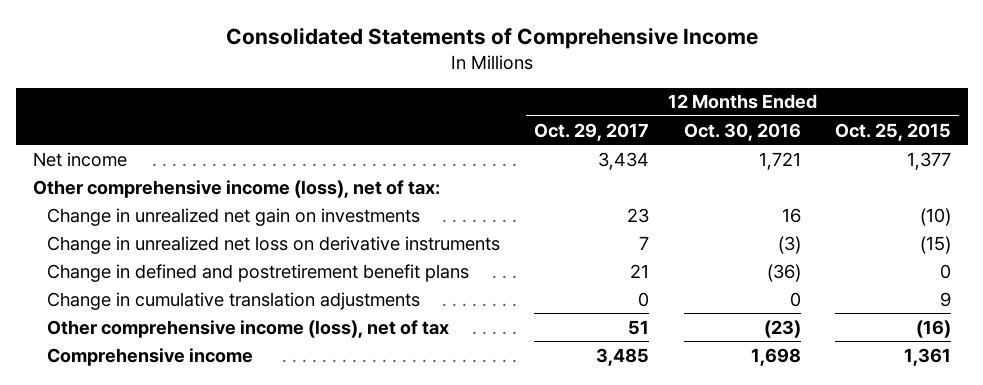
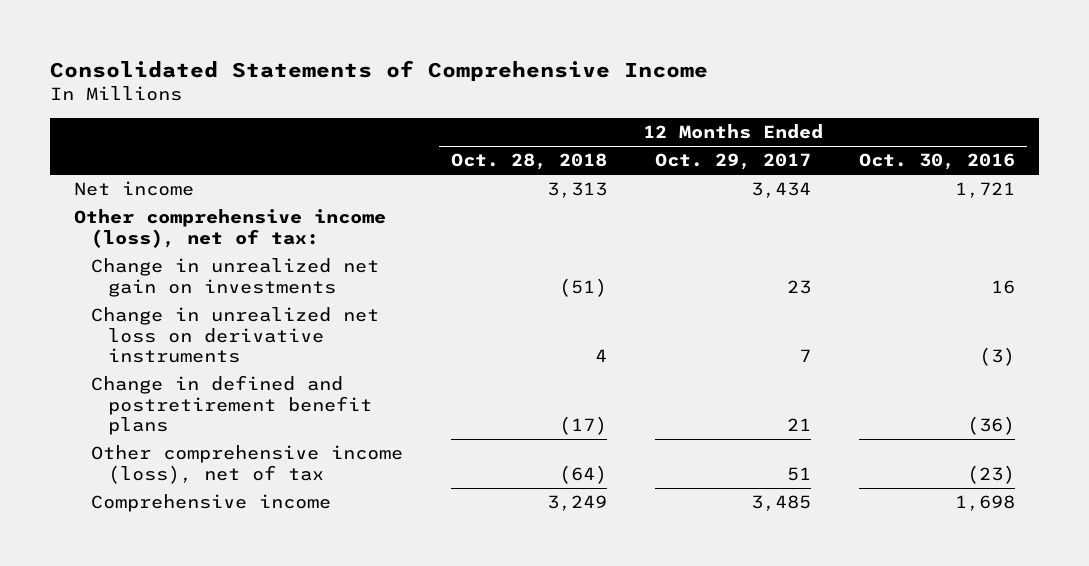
- | 12 Months Ended Oct. 29, 2017 | 12 Months Ended Oct. 30, 2016 | 12 Months Ended Oct. 25, 2015
+ | 12 Months Ended Oct. 28, 2018 | 12 Months Ended Oct. 29, 2017 | 12 Months Ended Oct. 30, 2016
- Change in cumulative translation adjustments | 0 | 0 | 9

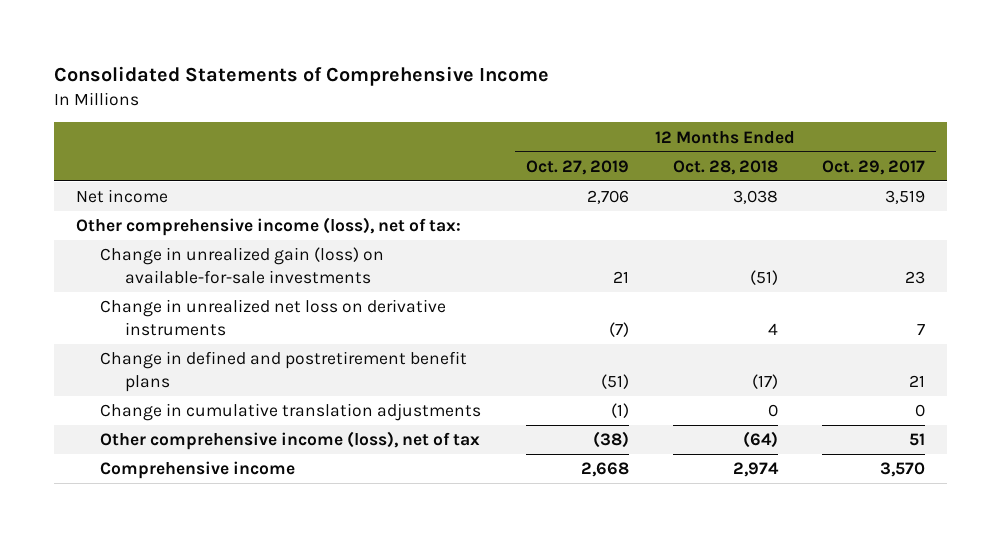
- | 12 Months Ended Oct. 28, 2018 | 12 Months Ended Oct. 29, 2017 | 12 Months Ended Oct. 30, 2016
+ | 12 Months Ended Oct. 27, 2019 | 12 Months Ended Oct. 28, 2018 | 12 Months Ended Oct. 29, 2017
- Net income | 3,313 | 3,434 | 1,721
+ Net income | 2,706 | 3,038 | 3,519
- Change in unrealized net gain on investments | (51) | 23 | 16
+ Change in unrealized gain (loss) on available-for-sale investments | 21 | (51) | 23
+ Change in cumulative translation adjustments | (1) | 0 | 0
- Comprehensive income | 3,249 | 3,485 | 1,698
+ Comprehensive income | 2,668 | 2,974 | 3,570

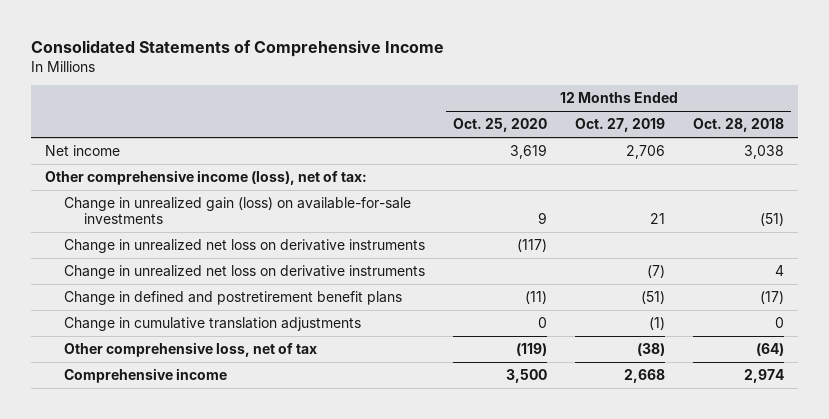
- | 12 Months Ended Oct. 27, 2019 | 12 Months Ended Oct. 28, 2018 | 12 Months Ended Oct. 29, 2017
+ | 12 Months Ended Oct. 25, 2020 | 12 Months Ended Oct. 27, 2019 | 12 Months Ended Oct. 28, 2018
+ Change in unrealized net loss on derivative instruments | (117) | |
- Other comprehensive income (loss), net of tax | (38) | (64) | 51
+ Other comprehensive loss, net of tax | (119) | (38) | (64)

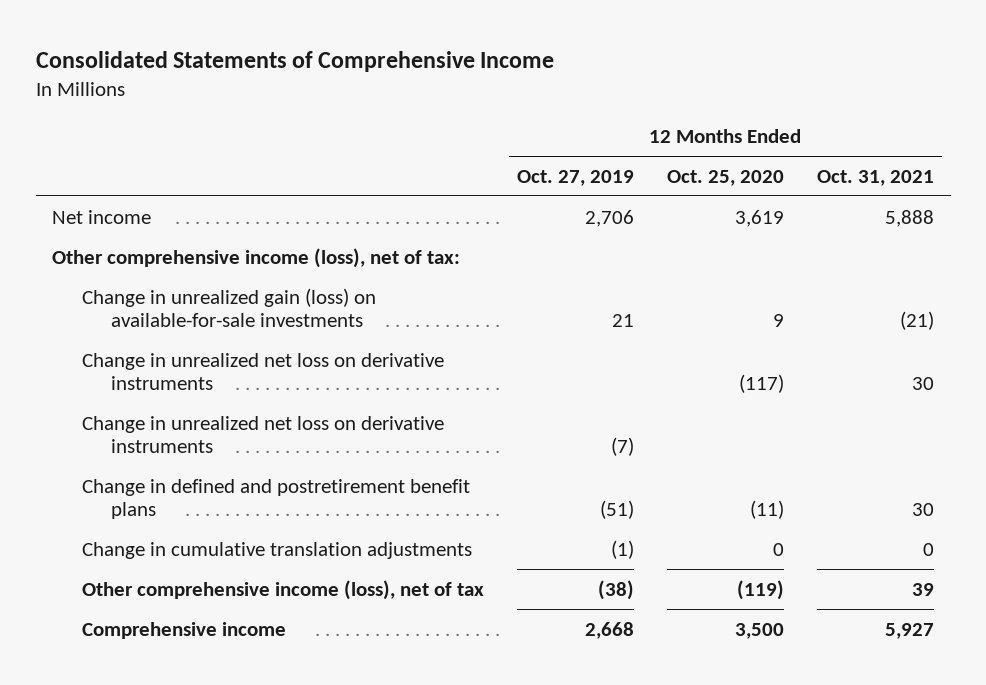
- | 12 Months Ended Oct. 25, 2020 | 12 Months Ended Oct. 27, 2019 | 12 Months Ended Oct. 28, 2018
+ | 12 Months Ended Oct. 27, 2019 | 12 Months Ended Oct. 25, 2020 | 12 Months Ended Oct. 31, 2021
- Other comprehensive loss, net of tax | (119) | (38) | (64)
+ Other comprehensive income (loss), net of tax | (38) | (119) | 39

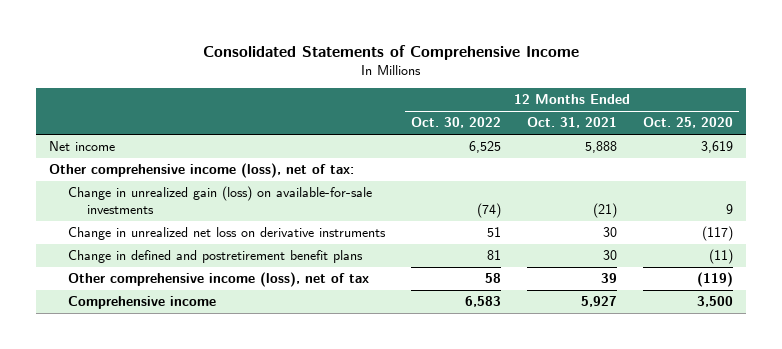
- | 12 Months Ended Oct. 27, 2019 | 12 Months Ended Oct. 25, 2020 | 12 Months Ended Oct. 31, 2021
+ | 12 Months Ended Oct. 30, 2022 | 12 Months Ended Oct. 31, 2021 | 12 Months Ended Oct. 25, 2020
- Change in unrealized net loss on derivative instruments | (7) | |
- Change in cumulative translation adjustments | (1) | 0 | 0

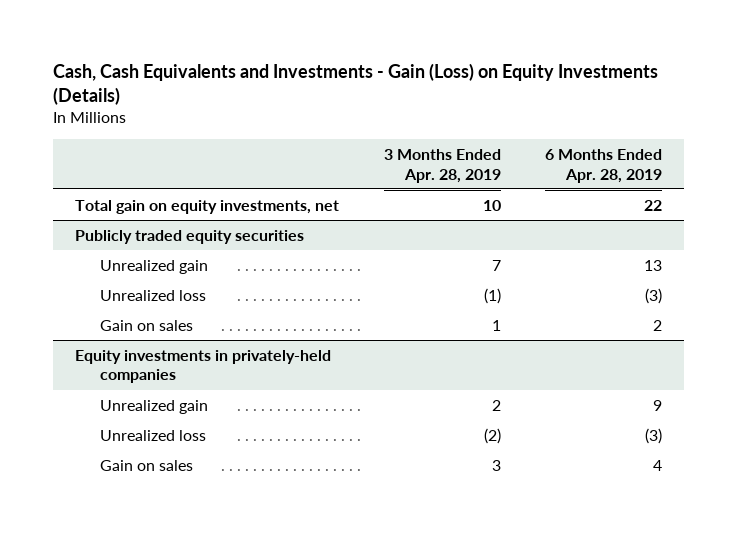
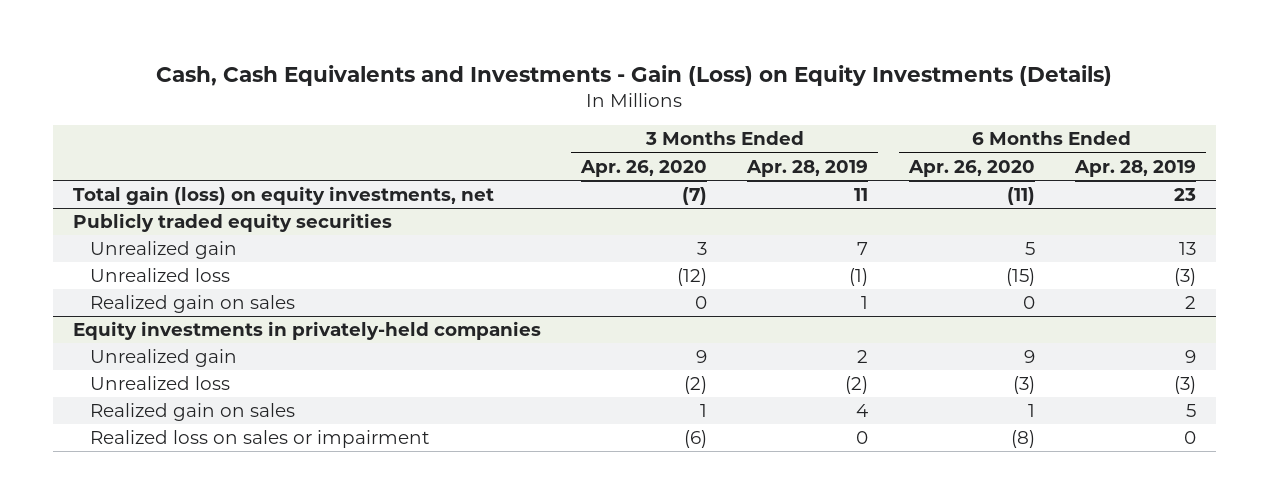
- | 3 Months Ended Apr. 28, 2019 | 6 Months Ended Apr. 28, 2019
+ | 3 Months Ended Apr. 26, 2020 | 3 Months Ended Apr. 28, 2019 | 6 Months Ended Apr. 26, 2020 | 6 Months Ended Apr. 28, 2019
- Total gain on equity investments, net | 10 | 22
+ Total gain (loss) on equity investments, net | (7) | 11 | (11) | 23
@ Publicly traded equity securities
- Gain on sales | 1 | 2
+ Realized gain on sales | 0 | 1 | 0 | 2
@ Equity investments in privately-held companies
- Gain on sales | 3 | 4
+ Realized gain on sales | 1 | 4 | 1 | 5
+ Realized loss on sales or impairment | (6) | 0 | (8) | 0

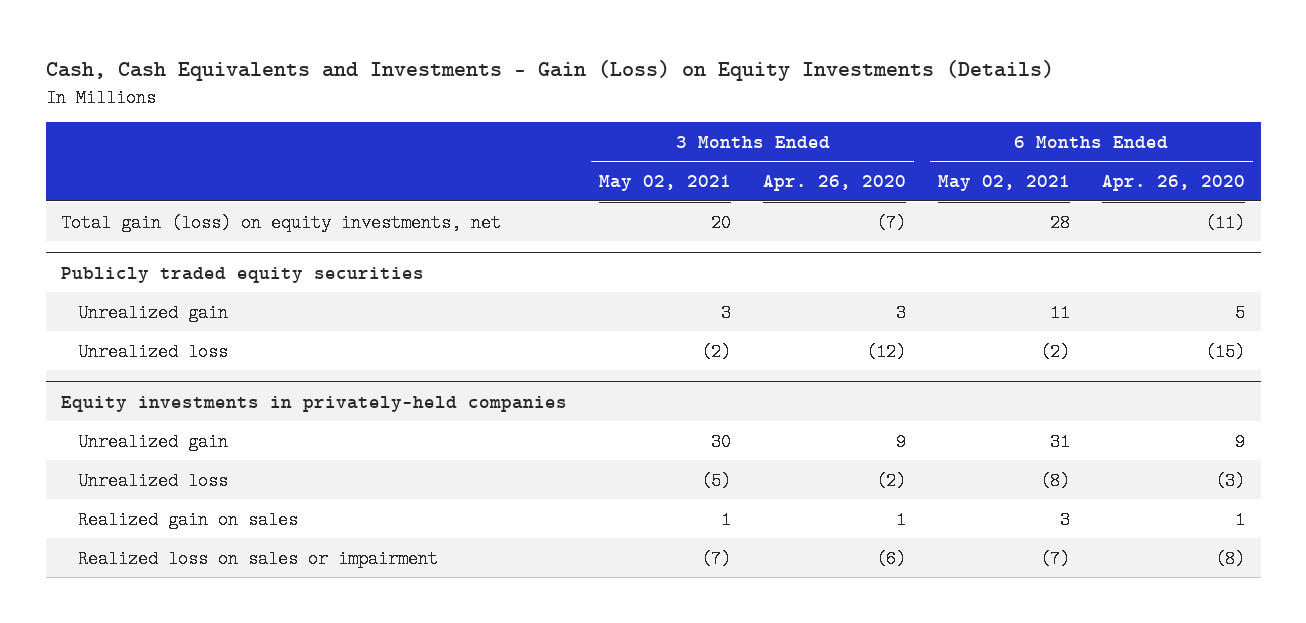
- | 3 Months Ended Apr. 26, 2020 | 3 Months Ended Apr. 28, 2019 | 6 Months Ended Apr. 26, 2020 | 6 Months Ended Apr. 28, 2019
+ | 3 Months Ended May 02, 2021 | 3 Months Ended Apr. 26, 2020 | 6 Months Ended May 02, 2021 | 6 Months Ended Apr. 26, 2020
@ Publicly traded equity securities
- Realized gain on sales | 0 | 1 | 0 | 2

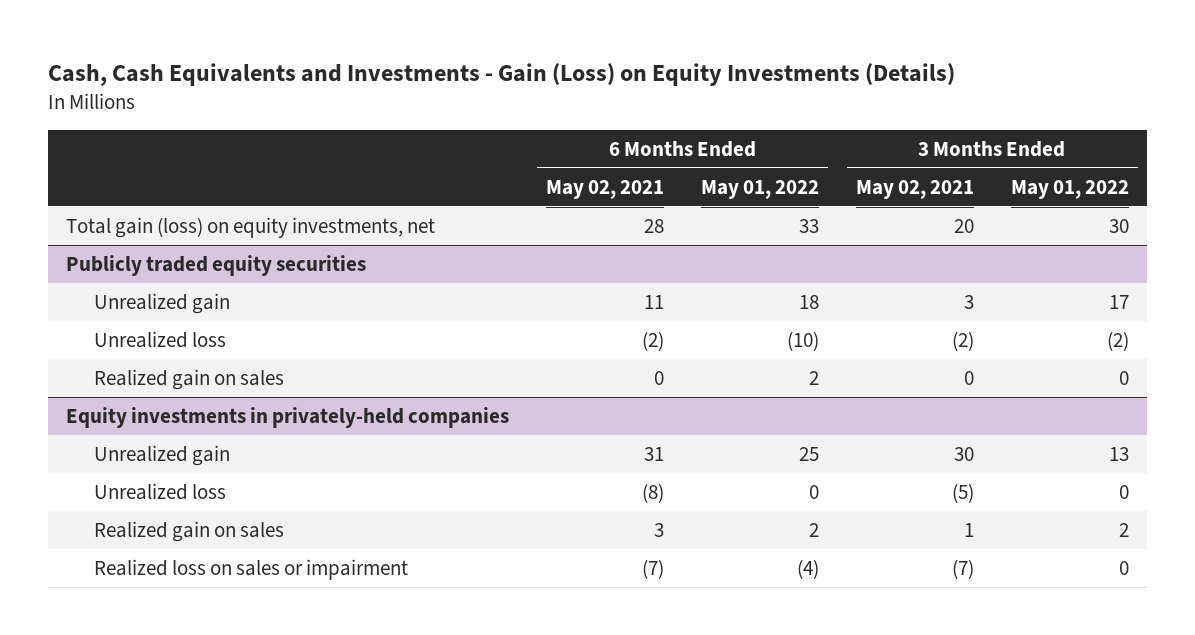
- | 3 Months Ended May 02, 2021 | 3 Months Ended Apr. 26, 2020 | 6 Months Ended May 02, 2021 | 6 Months Ended Apr. 26, 2020
+ | 6 Months Ended May 02, 2021 | 6 Months Ended May 01, 2022 | 3 Months Ended May 02, 2021 | 3 Months Ended May 01, 2022
@ Publicly traded equity securities
+ Realized gain on sales | 0 | 2 | 0 | 0

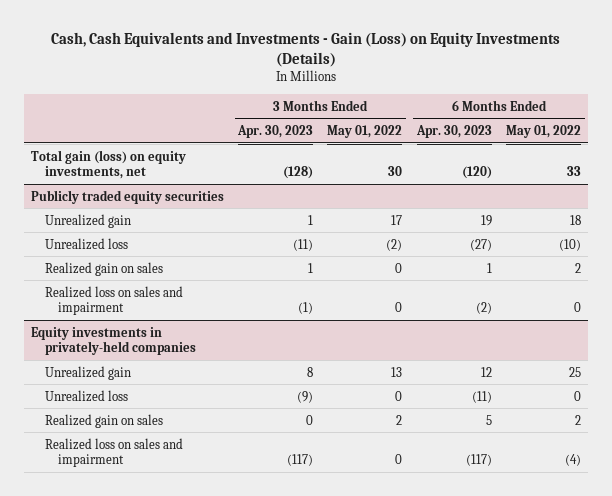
- | 6 Months Ended May 02, 2021 | 6 Months Ended May 01, 2022 | 3 Months Ended May 02, 2021 | 3 Months Ended May 01, 2022
+ | 3 Months Ended Apr. 30, 2023 | 3 Months Ended May 01, 2022 | 6 Months Ended Apr. 30, 2023 | 6 Months Ended May 01, 2022
@ Publicly traded equity securities
+ Realized loss on sales and impairment | (1) | 0 | (2) | 0
@ Equity investments in privately-held companies
- Realized loss on sales or impairment | (7) | (4) | (7) | 0
+ Realized loss on sales and impairment | (117) | 0 | (117) | (4)

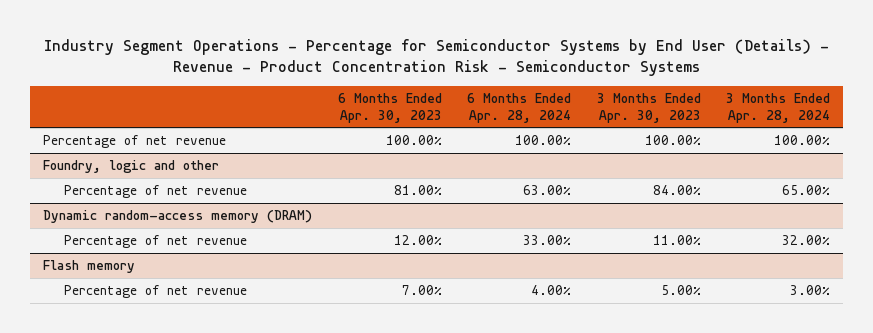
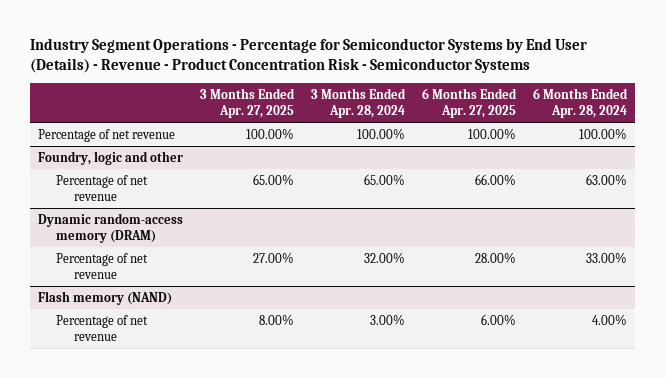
- | 6 Months Ended Apr. 30, 2023 | 6 Months Ended Apr. 28, 2024 | 3 Months Ended Apr. 30, 2023 | 3 Months Ended Apr. 28, 2024
+ | 3 Months Ended Apr. 27, 2025 | 3 Months Ended Apr. 28, 2024 | 6 Months Ended Apr. 27, 2025 | 6 Months Ended Apr. 28, 2024
- Flash memory
+ Flash memory (NAND)

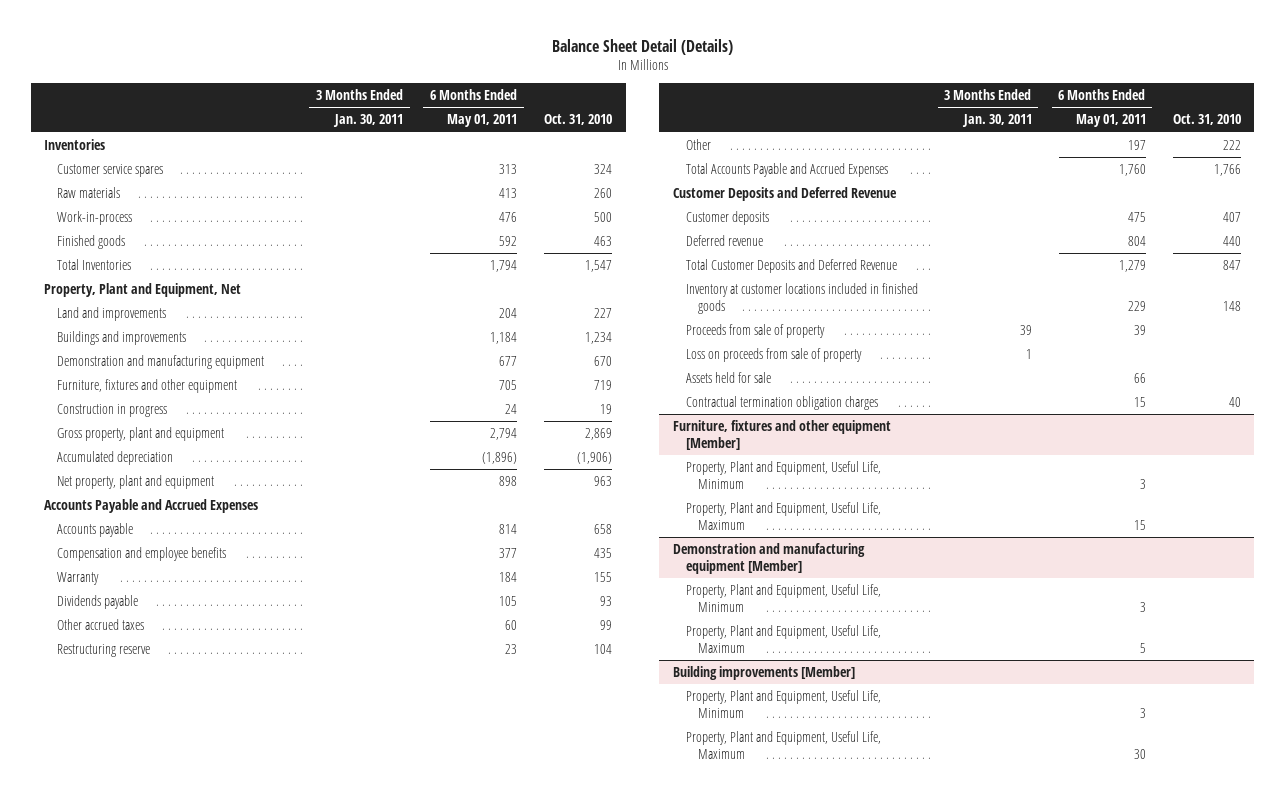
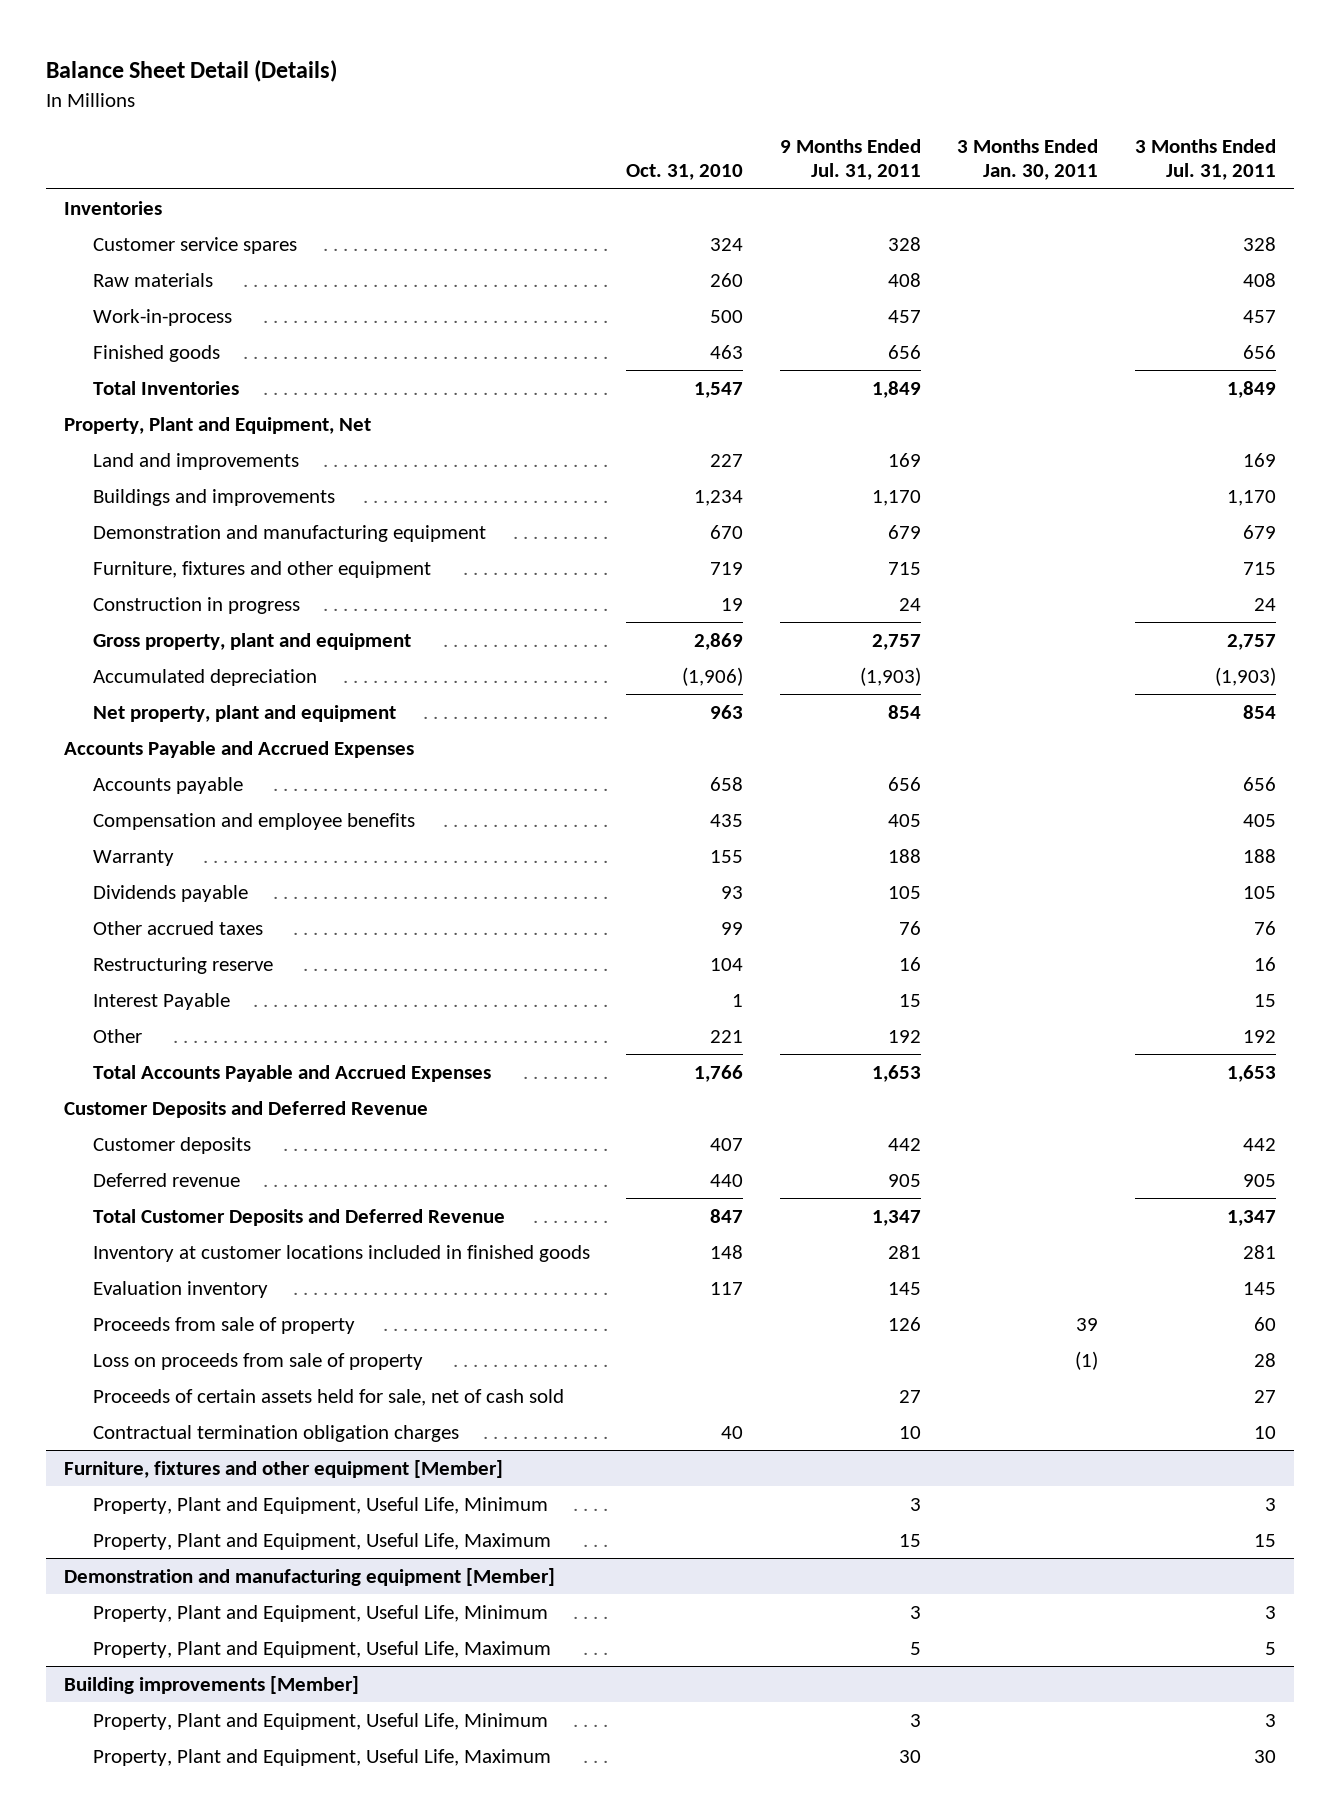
- | 3 Months Ended Jan. 30, 2011 | 6 Months Ended May 01, 2011 | Oct. 31, 2010
+ | Oct. 31, 2010 | 9 Months Ended Jul. 31, 2011 | 3 Months Ended Jan. 30, 2011 | 3 Months Ended Jul. 31, 2011
- Other | | 197 | 222
+ Interest Payable | 1 | 15 | | 15
+ Other | 221 | 192 | | 192
+ Evaluation inventory | 117 | 145 | | 145
- Loss on proceeds from sale of property | 1 | |
- Assets held for sale | | 66 |
+ Loss on proceeds from sale of property | | | (1) | 28
+ Proceeds of certain assets held for sale, net of cash sold | | 27 | | 27

